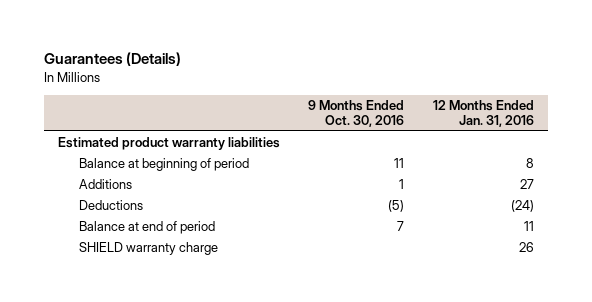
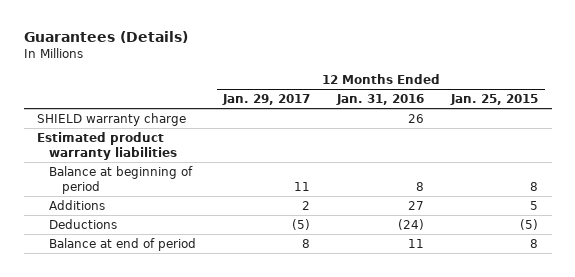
- | 9 Months Ended Oct. 30, 2016 | 12 Months Ended Jan. 31, 2016
+ | 12 Months Ended Jan. 29, 2017 | 12 Months Ended Jan. 31, 2016 | 12 Months Ended Jan. 25, 2015
moved up: SHIELD warranty charge | | 26 |

